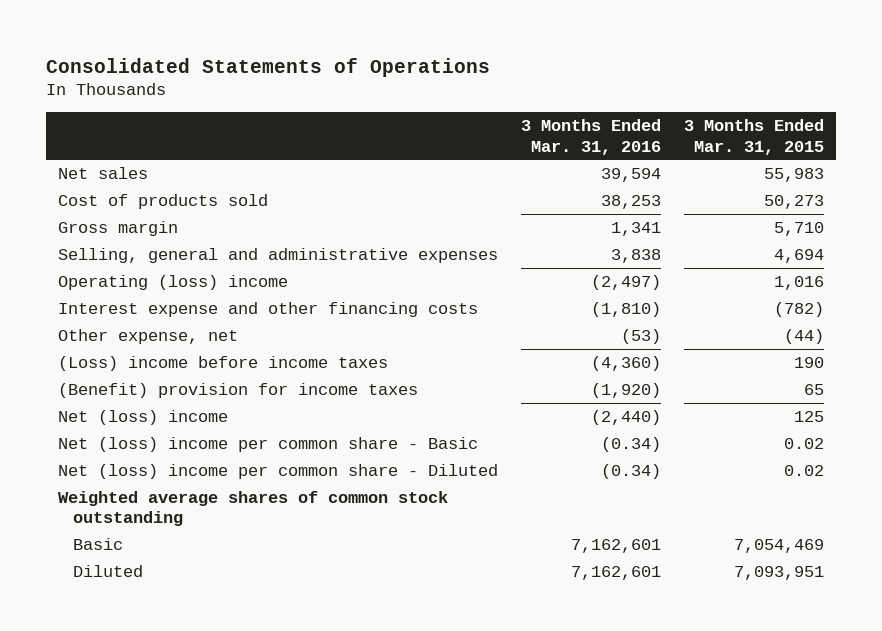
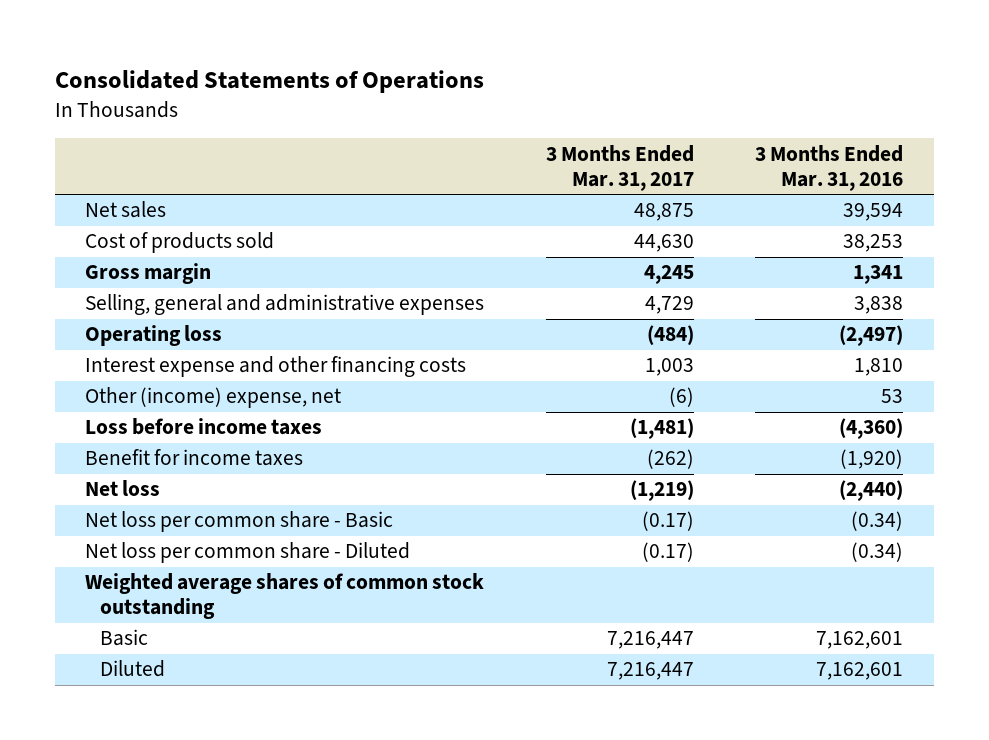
- | 3 Months Ended Mar. 31, 2016 | 3 Months Ended Mar. 31, 2015
+ | 3 Months Ended Mar. 31, 2017 | 3 Months Ended Mar. 31, 2016
- Operating (loss) income | (2,497) | 1,016
- Interest expense and other financing costs | (1,810) | (782)
- Other expense, net | (53) | (44)
- (Loss) income before income taxes | (4,360) | 190
- (Benefit) provision for income taxes | (1,920) | 65
- Net (loss) income | (2,440) | 125
- Net (loss) income per common share - Basic | (0.34) | 0.02
- Net (loss) income per common share - Diluted | (0.34) | 0.02
+ Operating loss | (484) | (2,497)
+ Interest expense and other financing costs | 1,003 | 1,810
+ Other (income) expense, net | (6) | 53
+ Loss before income taxes | (1,481) | (4,360)
+ Benefit for income taxes | (262) | (1,920)
+ Net loss | (1,219) | (2,440)
+ Net loss per common share - Basic | (0.17) | (0.34)
+ Net loss per common share - Diluted | (0.17) | (0.34)

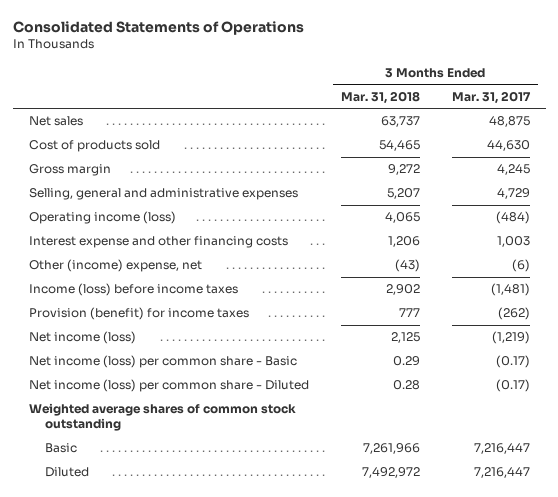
- | 3 Months Ended Mar. 31, 2017 | 3 Months Ended Mar. 31, 2016
+ | 3 Months Ended Mar. 31, 2018 | 3 Months Ended Mar. 31, 2017
- Operating loss | (484) | (2,497)
+ Operating income (loss) | 4,065 | (484)
- Loss before income taxes | (1,481) | (4,360)
- Benefit for income taxes | (262) | (1,920)
- Net loss | (1,219) | (2,440)
- Net loss per common share - Basic | (0.17) | (0.34)
- Net loss per common share - Diluted | (0.17) | (0.34)
+ Income (loss) before income taxes | 2,902 | (1,481)
+ Provision (benefit) for income taxes | 777 | (262)
+ Net income (loss) | 2,125 | (1,219)
+ Net income (loss) per common share - Basic | 0.29 | (0.17)
+ Net income (loss) per common share - Diluted | 0.28 | (0.17)

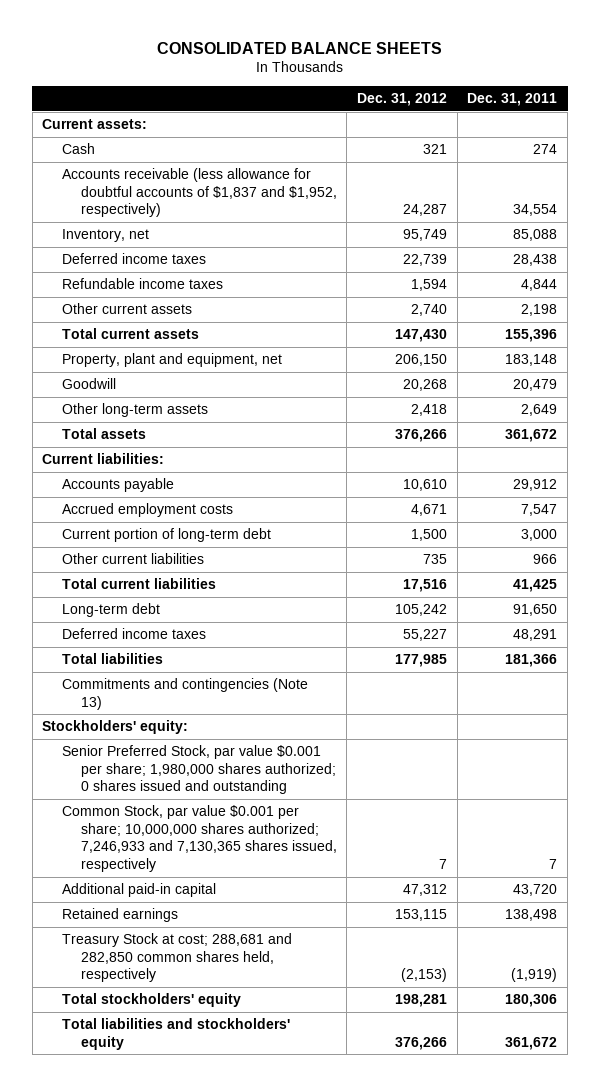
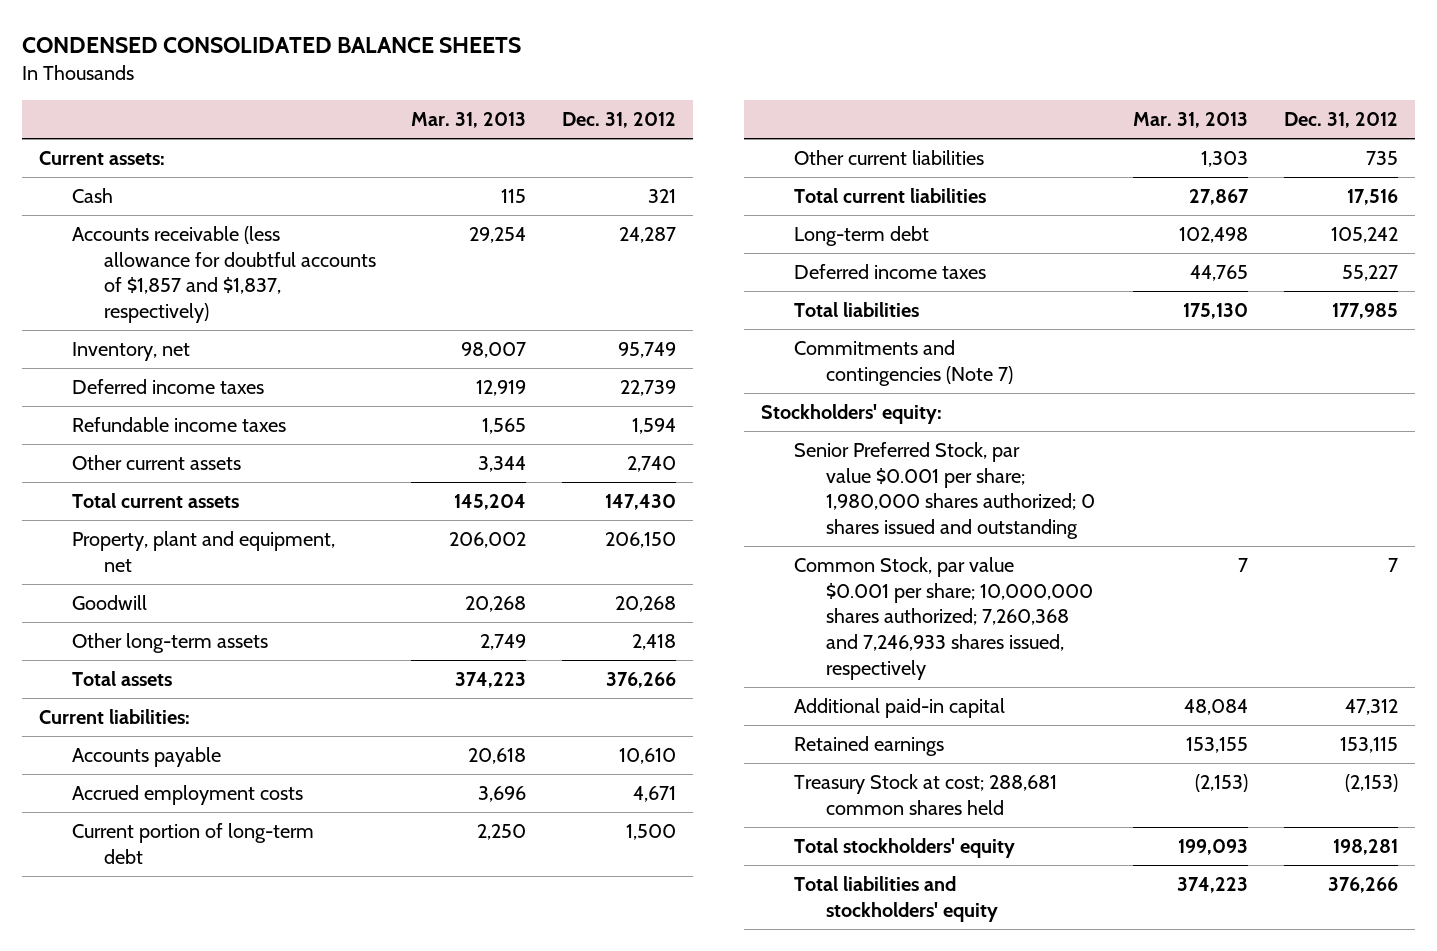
- CONSOLIDATED BALANCE SHEETS
+ CONDENSED CONSOLIDATED BALANCE SHEETS
- | Dec. 31, 2012 | Dec. 31, 2011
+ | Mar. 31, 2013 | Dec. 31, 2012
- Accounts receivable (less allowance for doubtful accounts of $1,837 and $1,952, respectively) | 24,287 | 34,554
+ Accounts receivable (less allowance for doubtful accounts of $1,857 and $1,837, respectively) | 29,254 | 24,287
- Commitments and contingencies (Note 13)
+ Commitments and contingencies (Note 7)
- Common Stock, par value $0.001 per share; 10,000,000 shares authorized; 7,246,933 and 7,130,365 shares issued, respectively | 7 | 7
+ Common Stock, par value $0.001 per share; 10,000,000 shares authorized; 7,260,368 and 7,246,933 shares issued, respectively | 7 | 7
- Treasury Stock at cost; 288,681 and 282,850 common shares held, respectively | (2,153) | (1,919)
+ Treasury Stock at cost; 288,681 common shares held | (2,153) | (2,153)

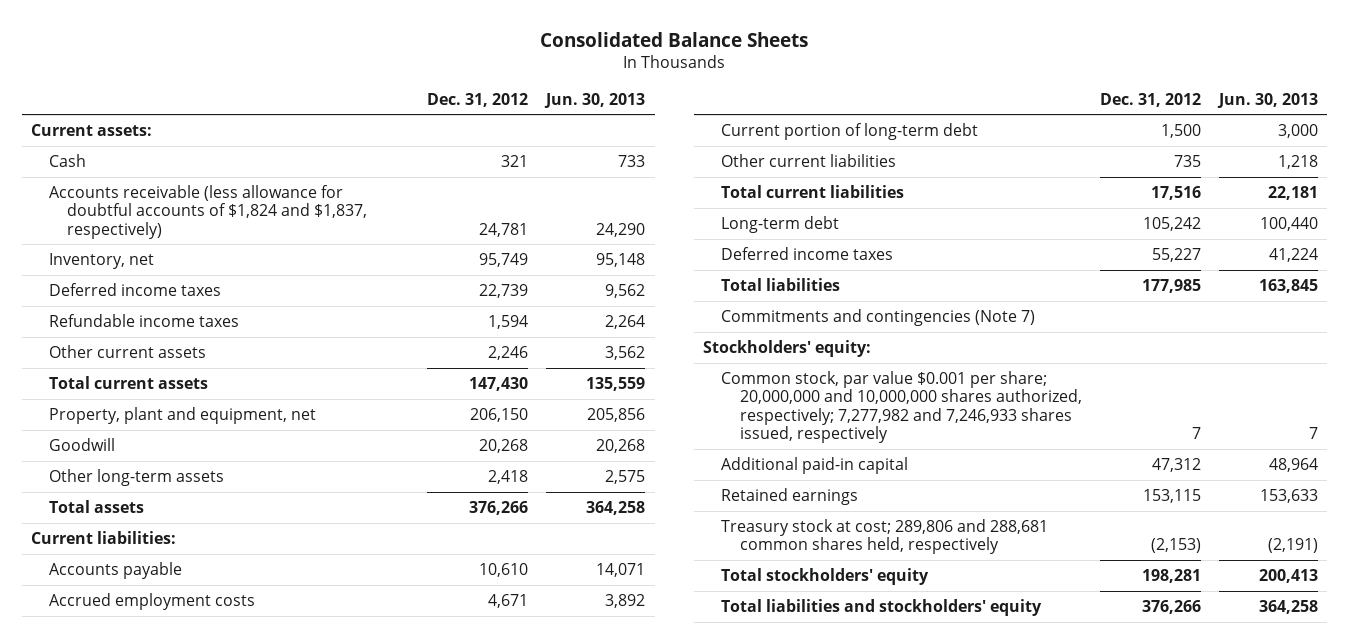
- CONDENSED CONSOLIDATED BALANCE SHEETS
+ Consolidated Balance Sheets
- | Mar. 31, 2013 | Dec. 31, 2012
+ | Dec. 31, 2012 | Jun. 30, 2013
- Accounts receivable (less allowance for doubtful accounts of $1,857 and $1,837, respectively) | 29,254 | 24,287
+ Accounts receivable (less allowance for doubtful accounts of $1,824 and $1,837, respectively) | 24,781 | 24,290
- Other current assets | 3,344 | 2,740
+ Other current assets | 2,246 | 3,562
- Senior Preferred Stock, par value $0.001 per share; 1,980,000 shares authorized; 0 shares issued and outstanding
- Common Stock, par value $0.001 per share; 10,000,000 shares authorized; 7,260,368 and 7,246,933 shares issued, respectively | 7 | 7
+ Common stock, par value $0.001 per share; 20,000,000 and 10,000,000 shares authorized, respectively; 7,277,982 and 7,246,933 shares issued, respectively | 7 | 7
- Treasury Stock at cost; 288,681 common shares held | (2,153) | (2,153)
+ Treasury stock at cost; 289,806 and 288,681 common shares held, respectively | (2,153) | (2,191)

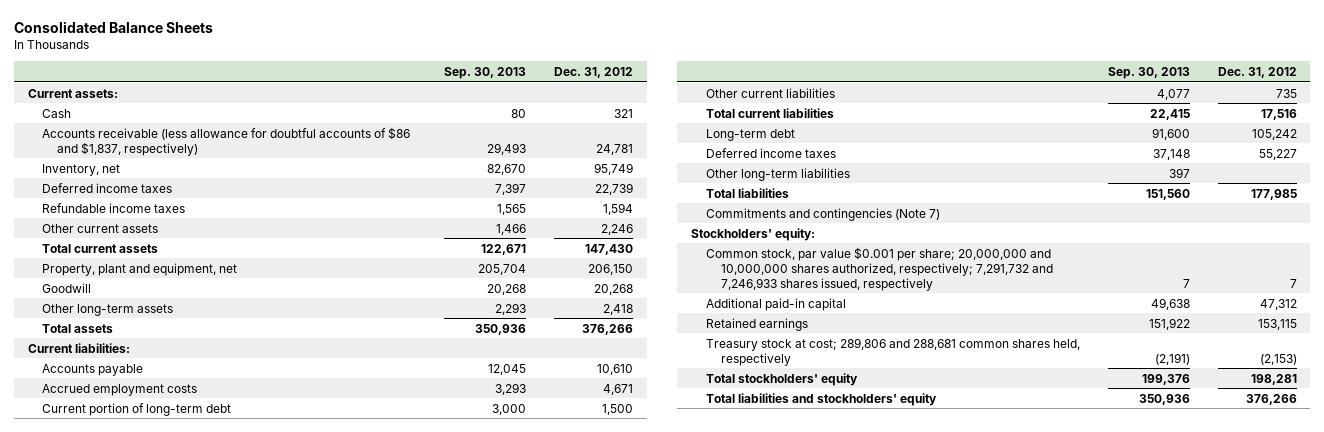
- | Dec. 31, 2012 | Jun. 30, 2013
+ | Sep. 30, 2013 | Dec. 31, 2012
- Accounts receivable (less allowance for doubtful accounts of $1,824 and $1,837, respectively) | 24,781 | 24,290
+ Accounts receivable (less allowance for doubtful accounts of $86 and $1,837, respectively) | 29,493 | 24,781
+ Other long-term liabilities | 397 |
- Common stock, par value $0.001 per share; 20,000,000 and 10,000,000 shares authorized, respectively; 7,277,982 and 7,246,933 shares issued, respectively | 7 | 7
+ Common stock, par value $0.001 per share; 20,000,000 and 10,000,000 shares authorized, respectively; 7,291,732 and 7,246,933 shares issued, respectively | 7 | 7

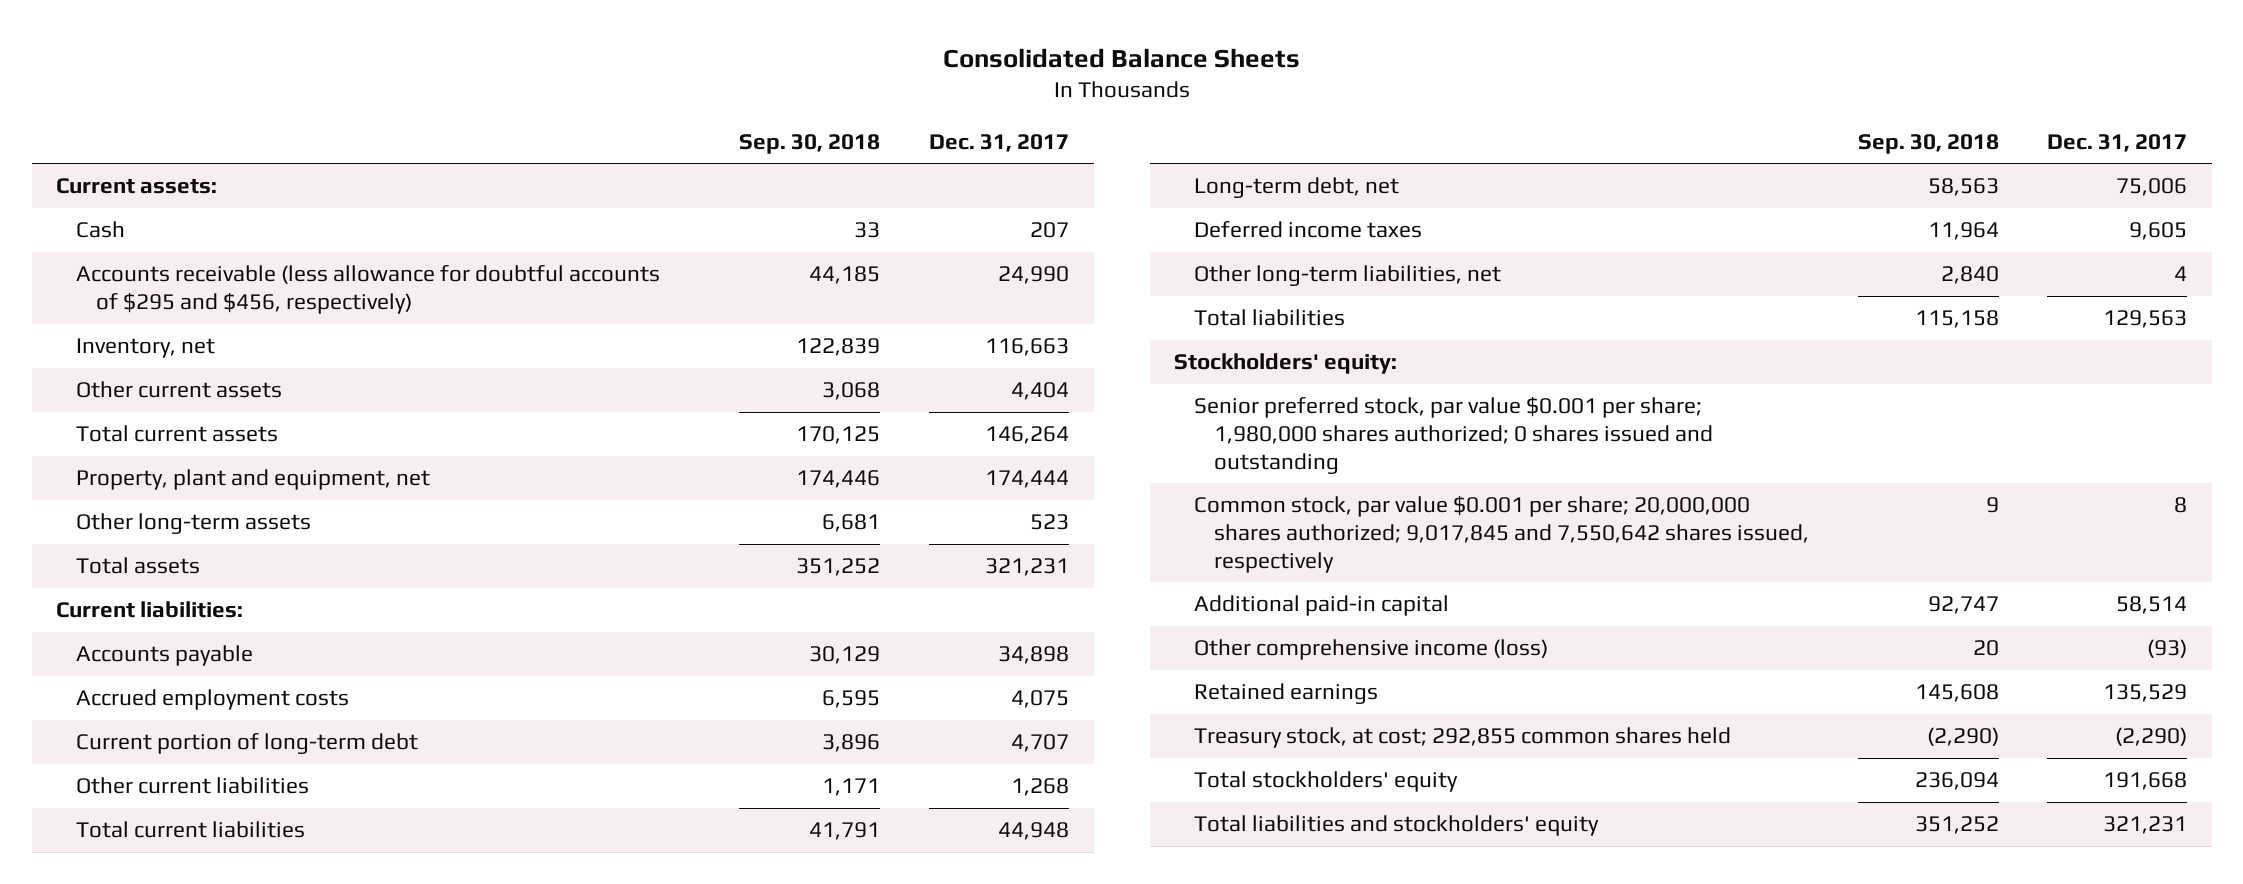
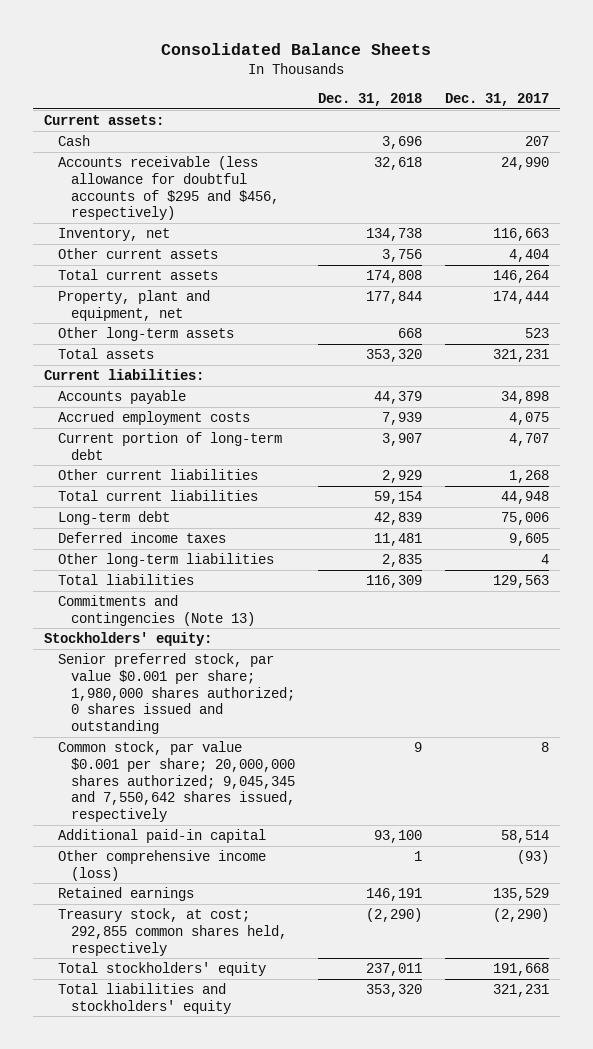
- | Sep. 30, 2018 | Dec. 31, 2017
+ | Dec. 31, 2018 | Dec. 31, 2017
- Long-term debt, net | 58,563 | 75,006
+ Long-term debt | 42,839 | 75,006
- Other long-term liabilities, net | 2,840 | 4
+ Other long-term liabilities | 2,835 | 4
+ Commitments and contingencies (Note 13)
- Common stock, par value $0.001 per share; 20,000,000 shares authorized; 9,017,845 and 7,550,642 shares issued, respectively | 9 | 8
+ Common stock, par value $0.001 per share; 20,000,000 shares authorized; 9,045,345 and 7,550,642 shares issued, respectively | 9 | 8
- Treasury stock, at cost; 292,855 common shares held | (2,290) | (2,290)
+ Treasury stock, at cost; 292,855 common shares held, respectively | (2,290) | (2,290)

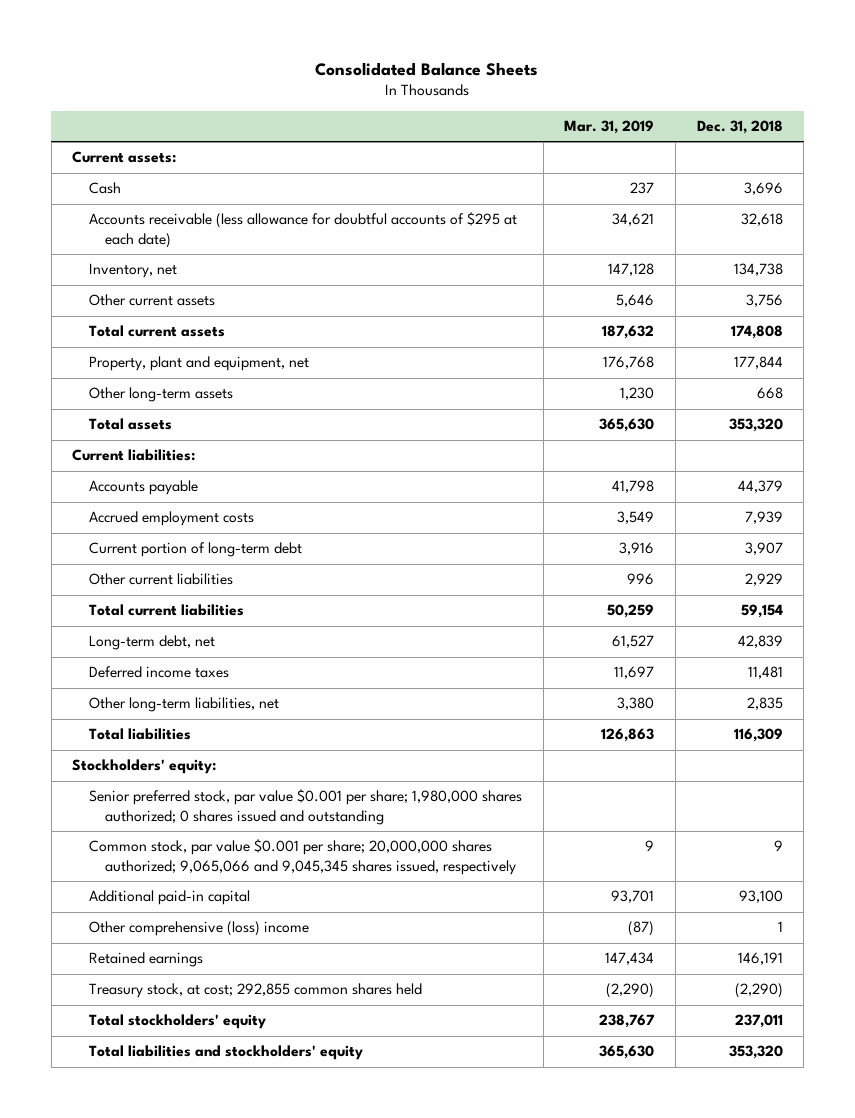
- | Dec. 31, 2018 | Dec. 31, 2017
+ | Mar. 31, 2019 | Dec. 31, 2018
- Accounts receivable (less allowance for doubtful accounts of $295 and $456, respectively) | 32,618 | 24,990
+ Accounts receivable (less allowance for doubtful accounts of $295 at each date) | 34,621 | 32,618
- Long-term debt | 42,839 | 75,006
+ Long-term debt, net | 61,527 | 42,839
- Other long-term liabilities | 2,835 | 4
+ Other long-term liabilities, net | 3,380 | 2,835
- Commitments and contingencies (Note 13)
- Common stock, par value $0.001 per share; 20,000,000 shares authorized; 9,045,345 and 7,550,642 shares issued, respectively | 9 | 8
+ Common stock, par value $0.001 per share; 20,000,000 shares authorized; 9,065,066 and 9,045,345 shares issued, respectively | 9 | 9
- Other comprehensive income (loss) | 1 | (93)
+ Other comprehensive (loss) income | (87) | 1
- Treasury stock, at cost; 292,855 common shares held, respectively | (2,290) | (2,290)
+ Treasury stock, at cost; 292,855 common shares held | (2,290) | (2,290)

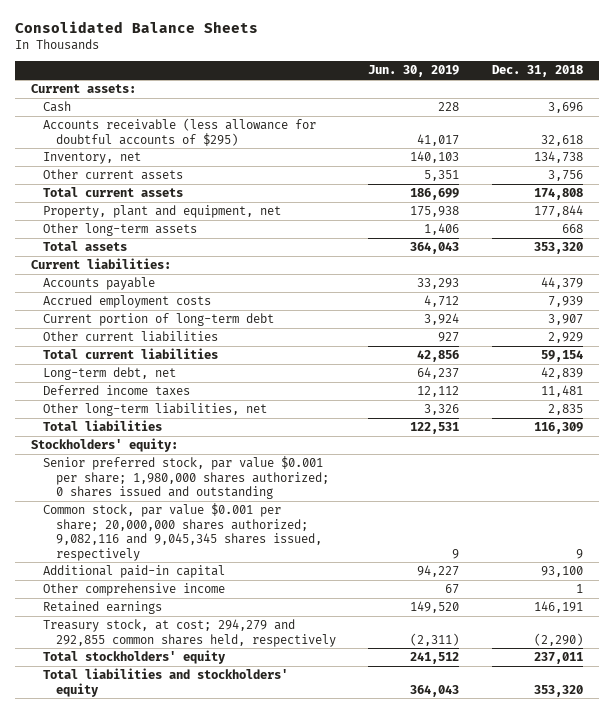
- | Mar. 31, 2019 | Dec. 31, 2018
+ | Jun. 30, 2019 | Dec. 31, 2018
- Accounts receivable (less allowance for doubtful accounts of $295 at each date) | 34,621 | 32,618
+ Accounts receivable (less allowance for doubtful accounts of $295) | 41,017 | 32,618
- Common stock, par value $0.001 per share; 20,000,000 shares authorized; 9,065,066 and 9,045,345 shares issued, respectively | 9 | 9
+ Common stock, par value $0.001 per share; 20,000,000 shares authorized; 9,082,116 and 9,045,345 shares issued, respectively | 9 | 9
- Other comprehensive (loss) income | (87) | 1
+ Other comprehensive income | 67 | 1
- Treasury stock, at cost; 292,855 common shares held | (2,290) | (2,290)
+ Treasury stock, at cost; 294,279 and 292,855 common shares held, respectively | (2,311) | (2,290)

